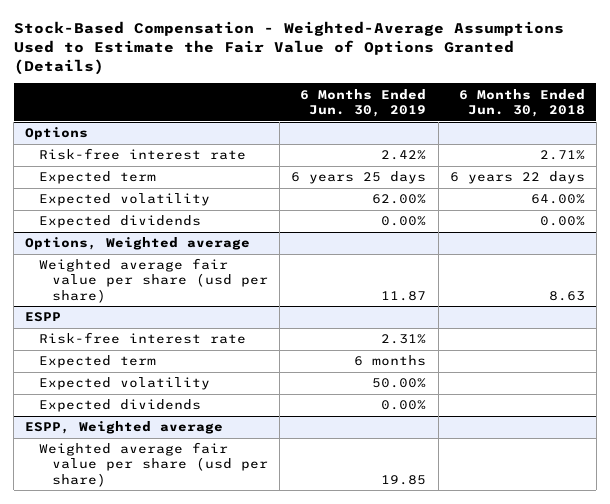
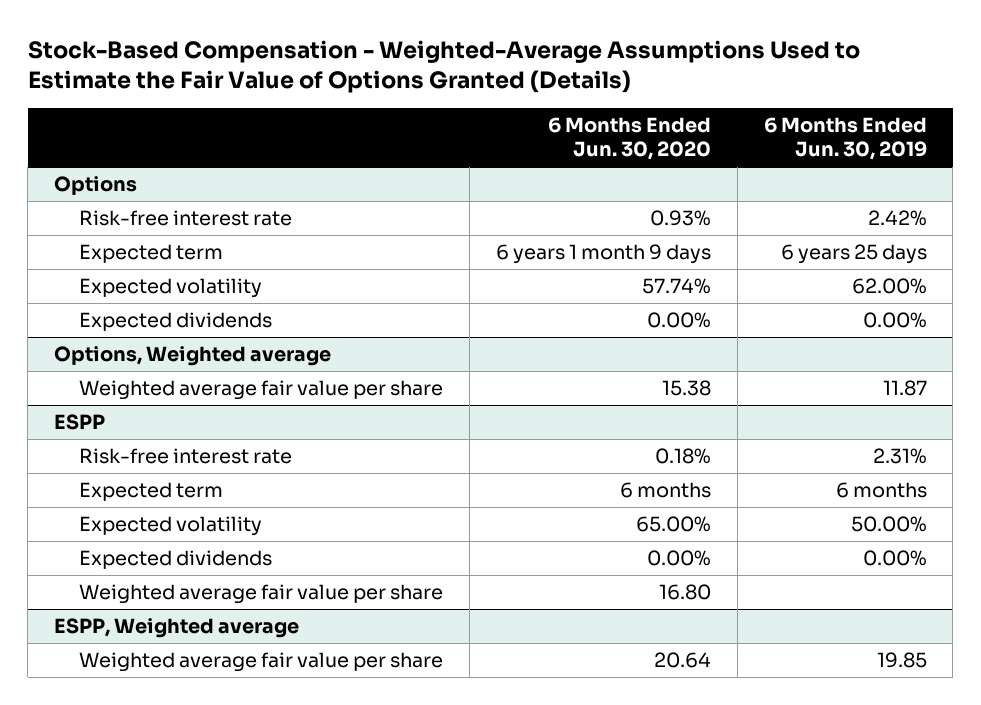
- | 6 Months Ended Jun. 30, 2019 | 6 Months Ended Jun. 30, 2018
+ | 6 Months Ended Jun. 30, 2020 | 6 Months Ended Jun. 30, 2019
@ Options, Weighted average
- Weighted average fair value per share (usd per share) | 11.87 | 8.63
+ Weighted average fair value per share | 15.38 | 11.87
@ ESPP
+ Weighted average fair value per share | 16.80 |
@ ESPP, Weighted average
- Weighted average fair value per share (usd per share) | 19.85 |
+ Weighted average fair value per share | 20.64 | 19.85

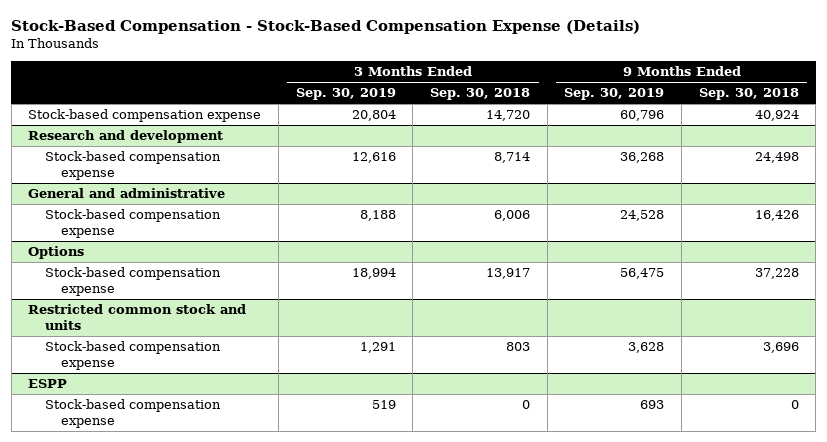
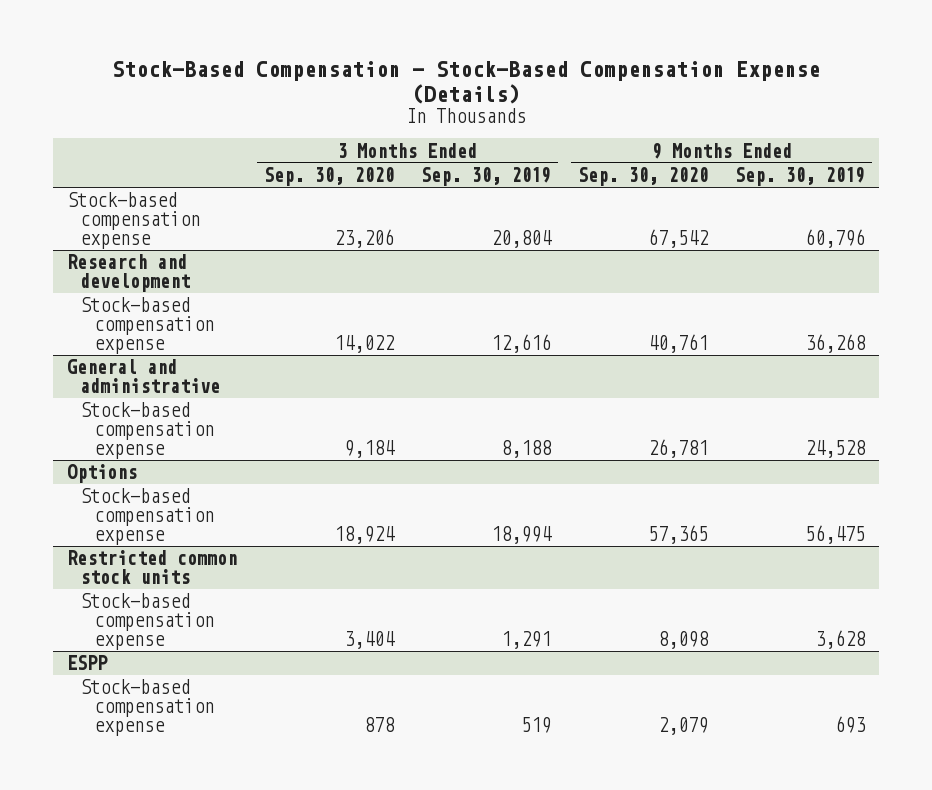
- | 3 Months Ended Sep. 30, 2019 | 3 Months Ended Sep. 30, 2018 | 9 Months Ended Sep. 30, 2019 | 9 Months Ended Sep. 30, 2018
+ | 3 Months Ended Sep. 30, 2020 | 3 Months Ended Sep. 30, 2019 | 9 Months Ended Sep. 30, 2020 | 9 Months Ended Sep. 30, 2019
- Restricted common stock and units
+ Restricted common stock units

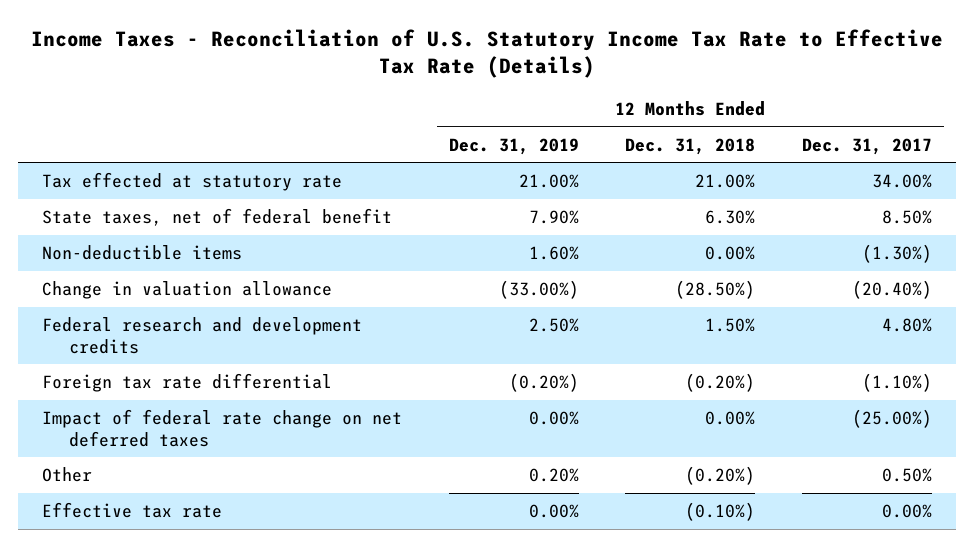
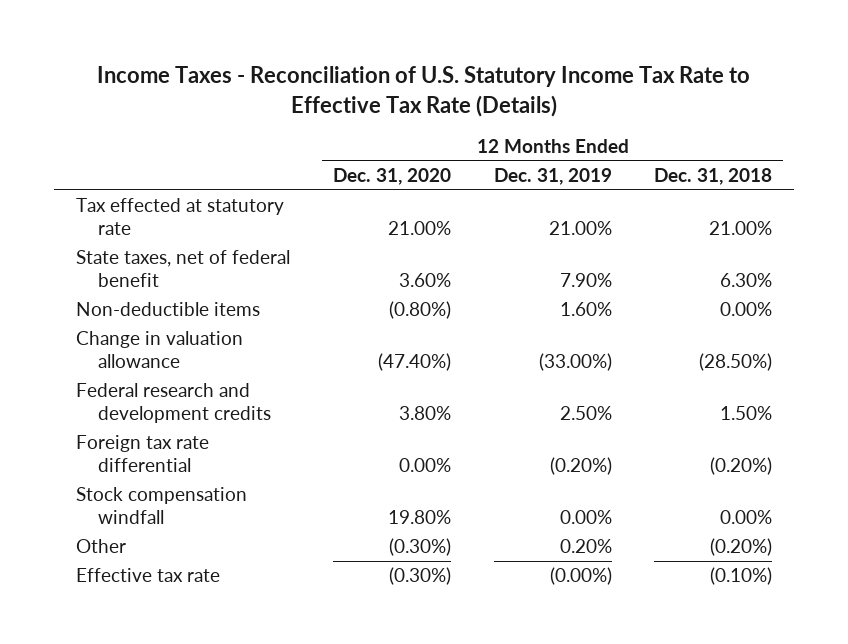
- | 12 Months Ended Dec. 31, 2019 | 12 Months Ended Dec. 31, 2018 | 12 Months Ended Dec. 31, 2017
+ | 12 Months Ended Dec. 31, 2020 | 12 Months Ended Dec. 31, 2019 | 12 Months Ended Dec. 31, 2018
- Impact of federal rate change on net deferred taxes | 0.00% | 0.00% | (25.00%)
+ Stock compensation windfall | 19.80% | 0.00% | 0.00%
- Effective tax rate | 0.00% | (0.10%) | 0.00%
+ Effective tax rate | (0.30%) | (0.00%) | (0.10%)

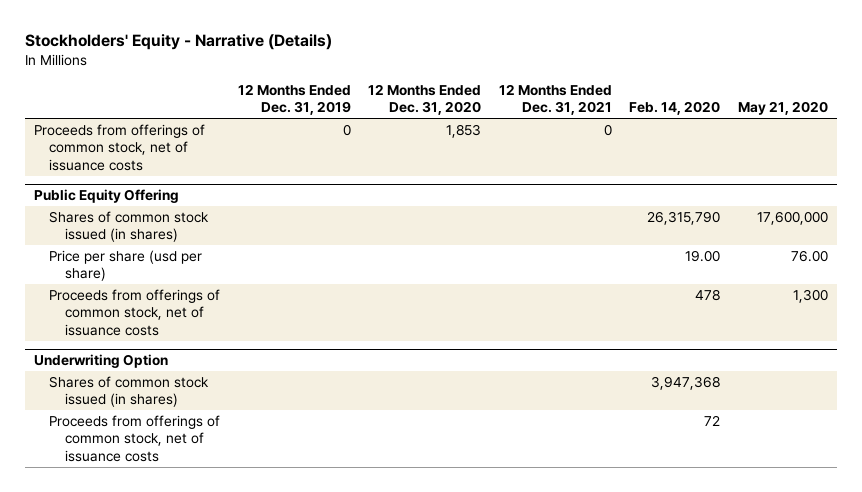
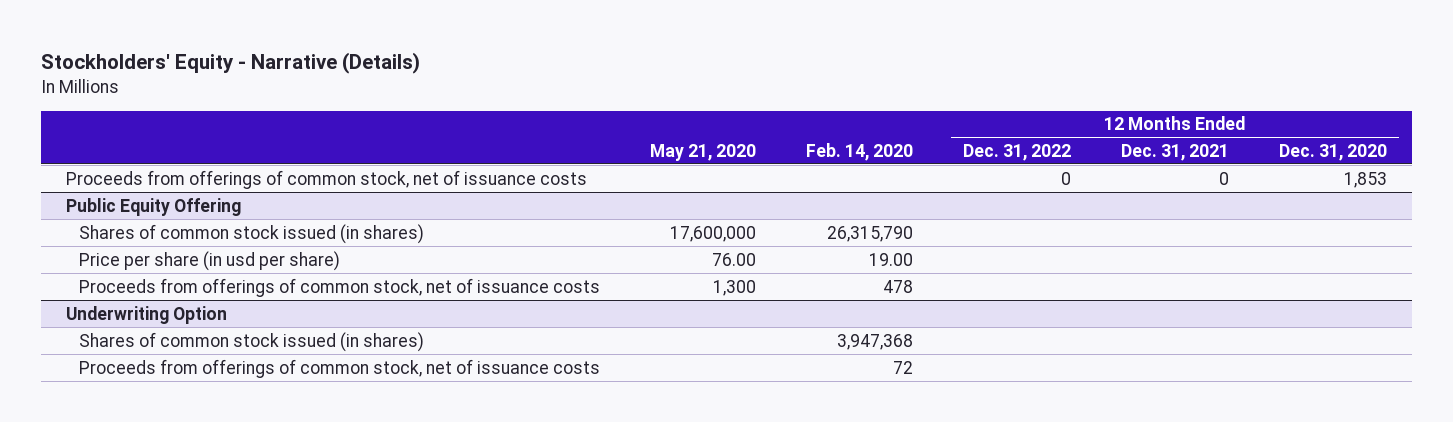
- | 12 Months Ended Dec. 31, 2019 | 12 Months Ended Dec. 31, 2020 | 12 Months Ended Dec. 31, 2021 | Feb. 14, 2020 | May 21, 2020
+ | May 21, 2020 | Feb. 14, 2020 | 12 Months Ended Dec. 31, 2022 | 12 Months Ended Dec. 31, 2021 | 12 Months Ended Dec. 31, 2020
@ Public Equity Offering
- Price per share (usd per share) | | | | 19.00 | 76.00
+ Price per share (in usd per share) | 76.00 | 19.00 | | |

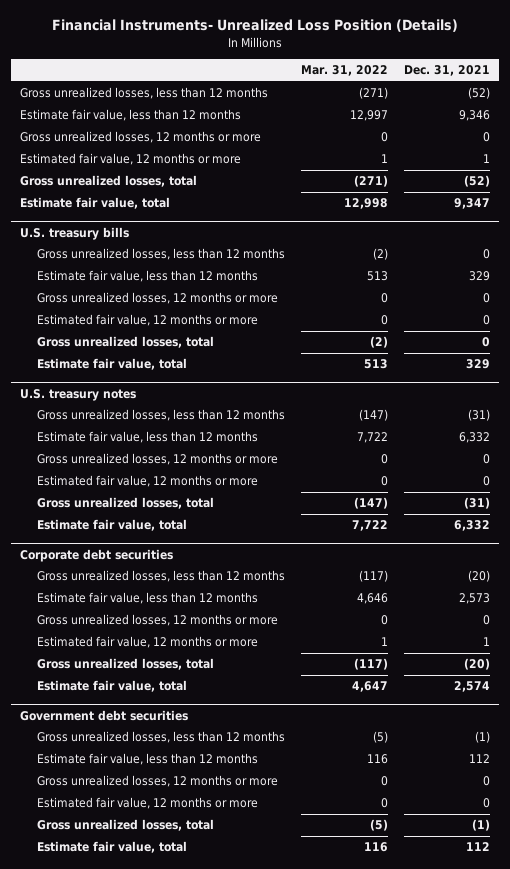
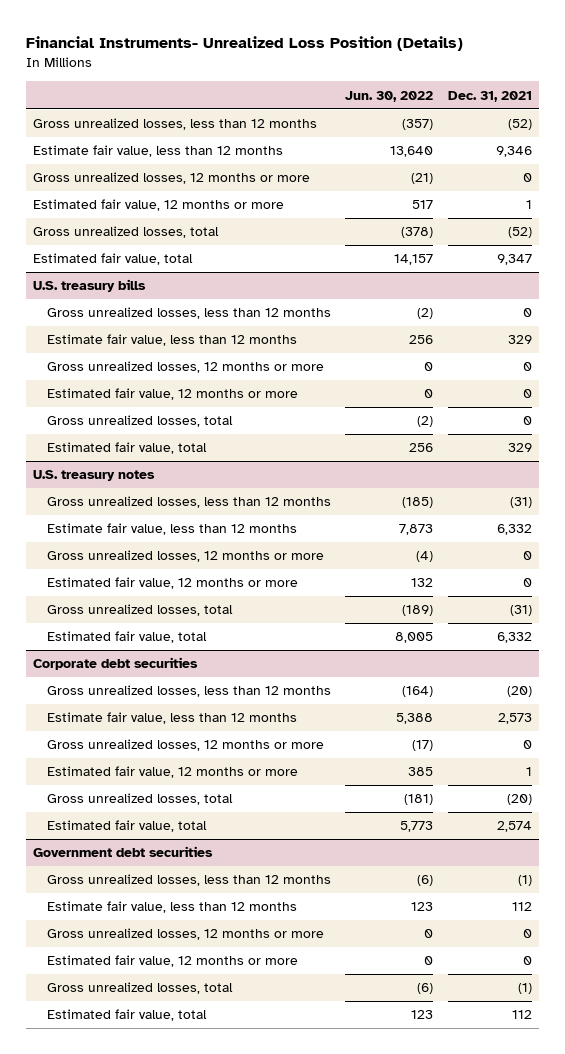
- | Mar. 31, 2022 | Dec. 31, 2021
+ | Jun. 30, 2022 | Dec. 31, 2021
- Estimate fair value, total | 12,998 | 9,347
+ Estimated fair value, total | 14,157 | 9,347
@ U.S. treasury bills
- Estimate fair value, total | 513 | 329
+ Estimated fair value, total | 256 | 329
@ U.S. treasury notes
- Estimate fair value, total | 7,722 | 6,332
+ Estimated fair value, total | 8,005 | 6,332
@ Corporate debt securities
- Estimate fair value, total | 4,647 | 2,574
+ Estimated fair value, total | 5,773 | 2,574
@ Government debt securities
- Estimate fair value, total | 116 | 112
+ Estimated fair value, total | 123 | 112

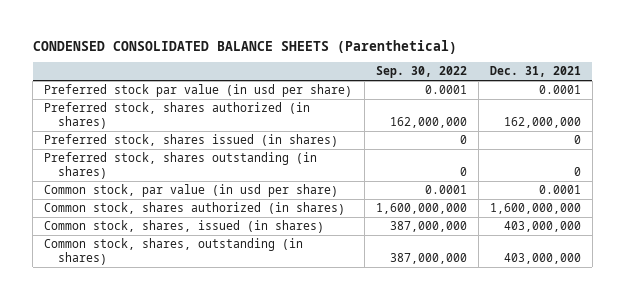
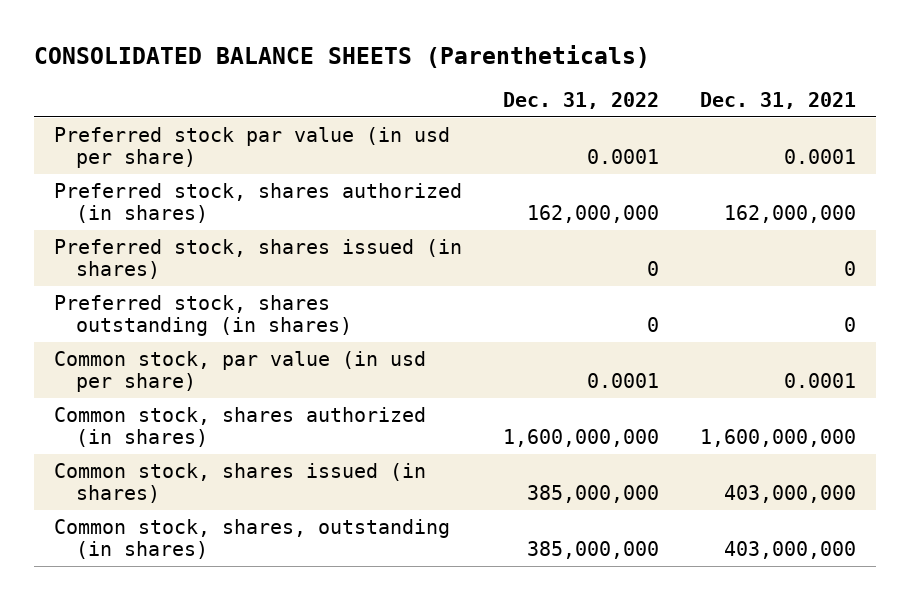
- CONDENSED CONSOLIDATED BALANCE SHEETS (Parenthetical)
+ CONSOLIDATED BALANCE SHEETS (Parentheticals)
- | Sep. 30, 2022 | Dec. 31, 2021
+ | Dec. 31, 2022 | Dec. 31, 2021
- Common stock, shares, issued (in shares) | 387,000,000 | 403,000,000
+ Common stock, shares issued (in shares) | 385,000,000 | 403,000,000

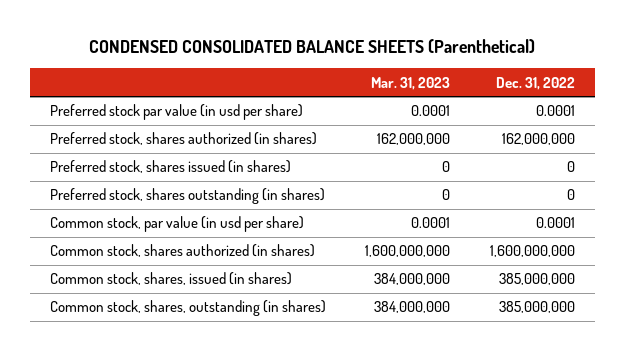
- CONSOLIDATED BALANCE SHEETS (Parentheticals)
+ CONDENSED CONSOLIDATED BALANCE SHEETS (Parenthetical)
- | Dec. 31, 2022 | Dec. 31, 2021
+ | Mar. 31, 2023 | Dec. 31, 2022
- Common stock, shares issued (in shares) | 385,000,000 | 403,000,000
+ Common stock, shares, issued (in shares) | 384,000,000 | 385,000,000

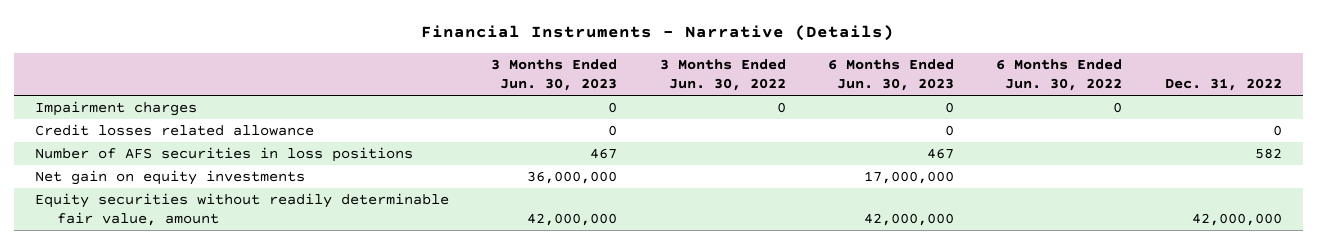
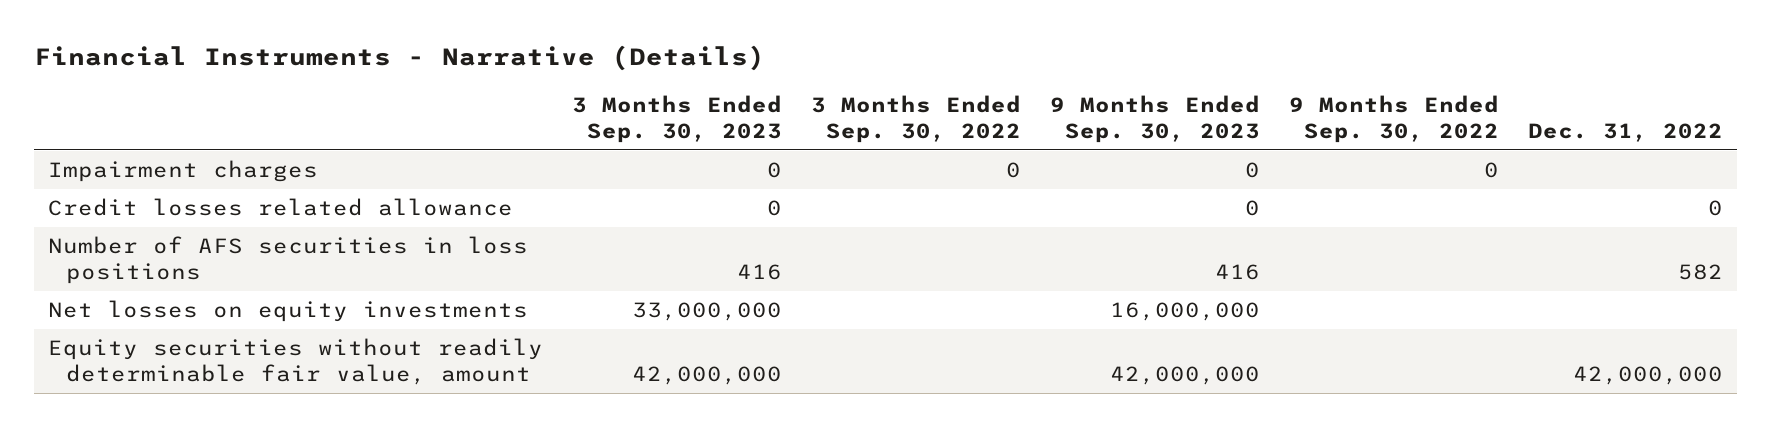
- | 3 Months Ended Jun. 30, 2023 | 3 Months Ended Jun. 30, 2022 | 6 Months Ended Jun. 30, 2023 | 6 Months Ended Jun. 30, 2022 | Dec. 31, 2022
+ | 3 Months Ended Sep. 30, 2023 | 3 Months Ended Sep. 30, 2022 | 9 Months Ended Sep. 30, 2023 | 9 Months Ended Sep. 30, 2022 | Dec. 31, 2022
- Net gain on equity investments | 36,000,000 | | 17,000,000 | |
+ Net losses on equity investments | 33,000,000 | | 16,000,000 | |

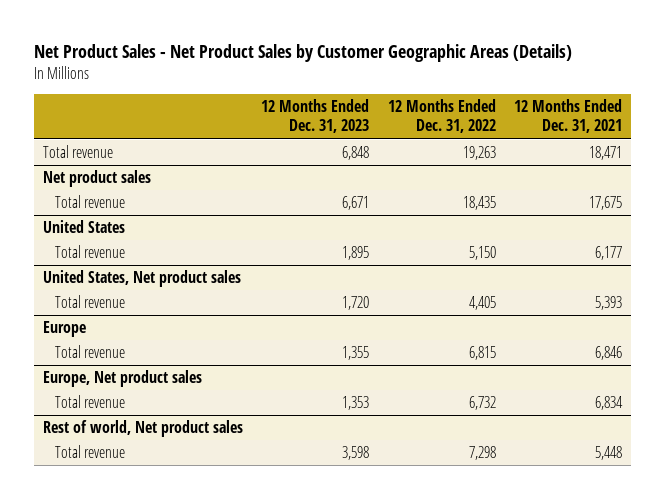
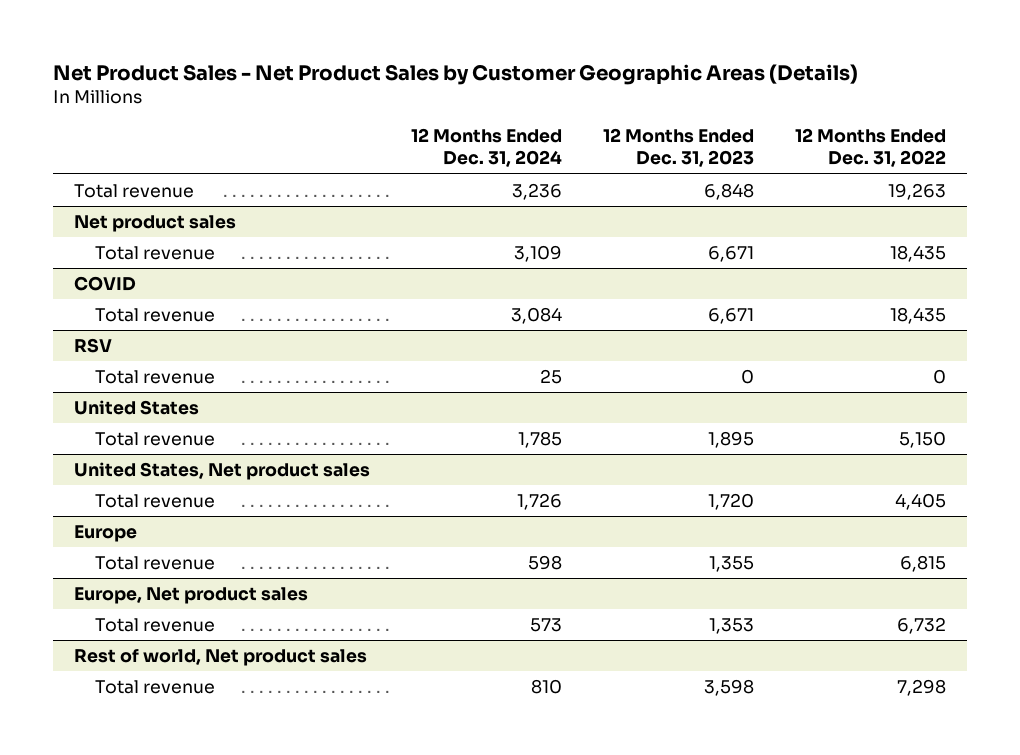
- | 12 Months Ended Dec. 31, 2023 | 12 Months Ended Dec. 31, 2022 | 12 Months Ended Dec. 31, 2021
+ | 12 Months Ended Dec. 31, 2024 | 12 Months Ended Dec. 31, 2023 | 12 Months Ended Dec. 31, 2022
+ COVID
+ Total revenue | 3,084 | 6,671 | 18,435
+ RSV
+ Total revenue | 25 | 0 | 0

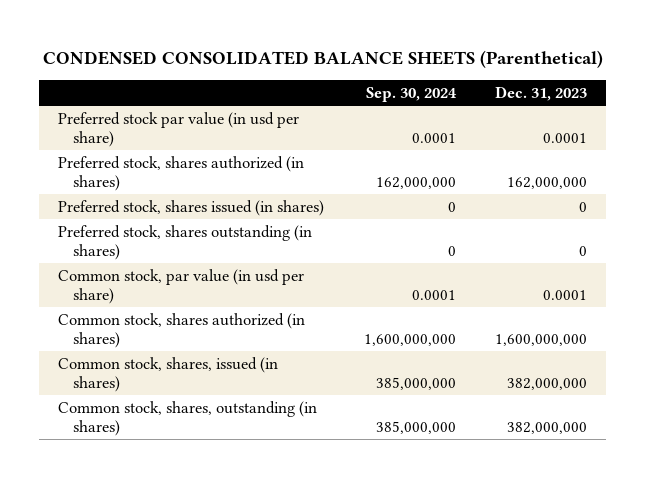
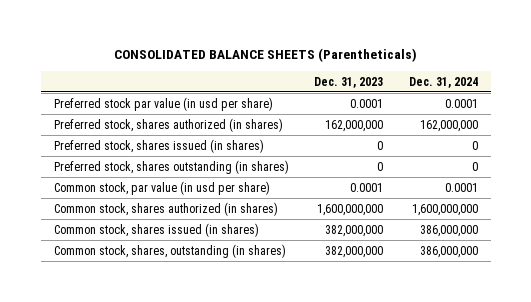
- CONDENSED CONSOLIDATED BALANCE SHEETS (Parenthetical)
+ CONSOLIDATED BALANCE SHEETS (Parentheticals)
- | Sep. 30, 2024 | Dec. 31, 2023
+ | Dec. 31, 2023 | Dec. 31, 2024
- Common stock, shares, issued (in shares) | 385,000,000 | 382,000,000
+ Common stock, shares issued (in shares) | 382,000,000 | 386,000,000

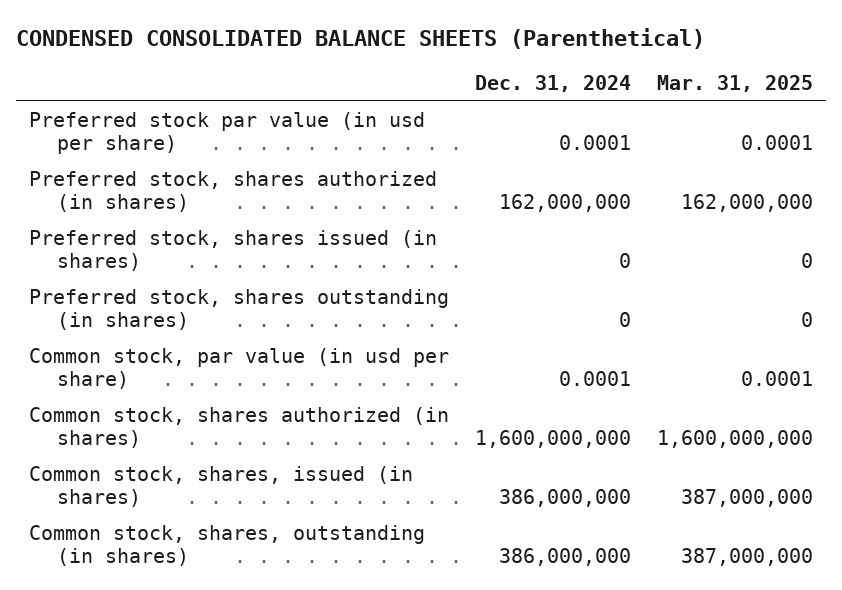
- CONSOLIDATED BALANCE SHEETS (Parentheticals)
+ CONDENSED CONSOLIDATED BALANCE SHEETS (Parenthetical)
- | Dec. 31, 2023 | Dec. 31, 2024
+ | Dec. 31, 2024 | Mar. 31, 2025
- Common stock, shares issued (in shares) | 382,000,000 | 386,000,000
+ Common stock, shares, issued (in shares) | 386,000,000 | 387,000,000

